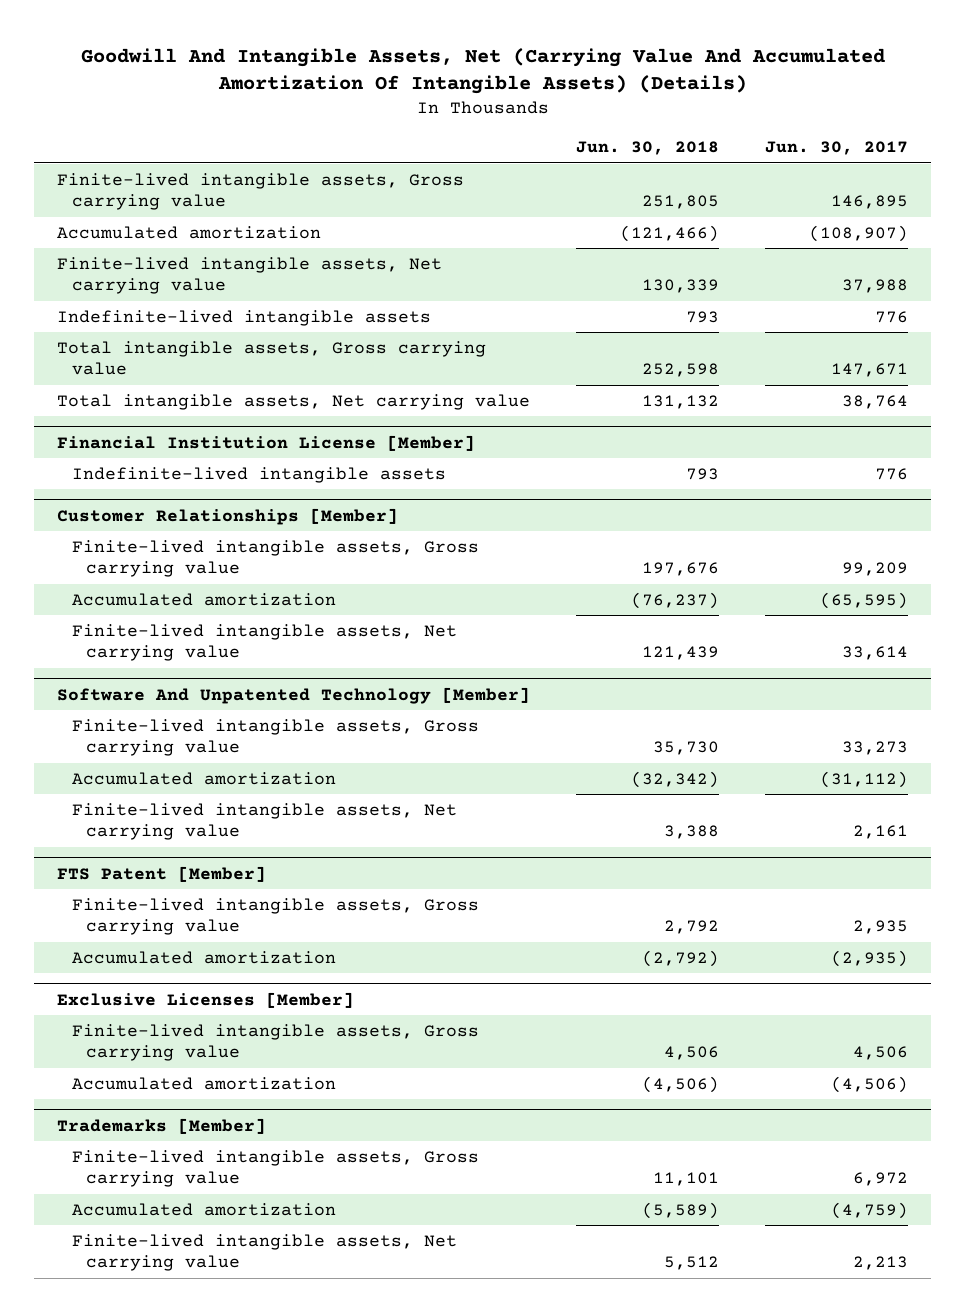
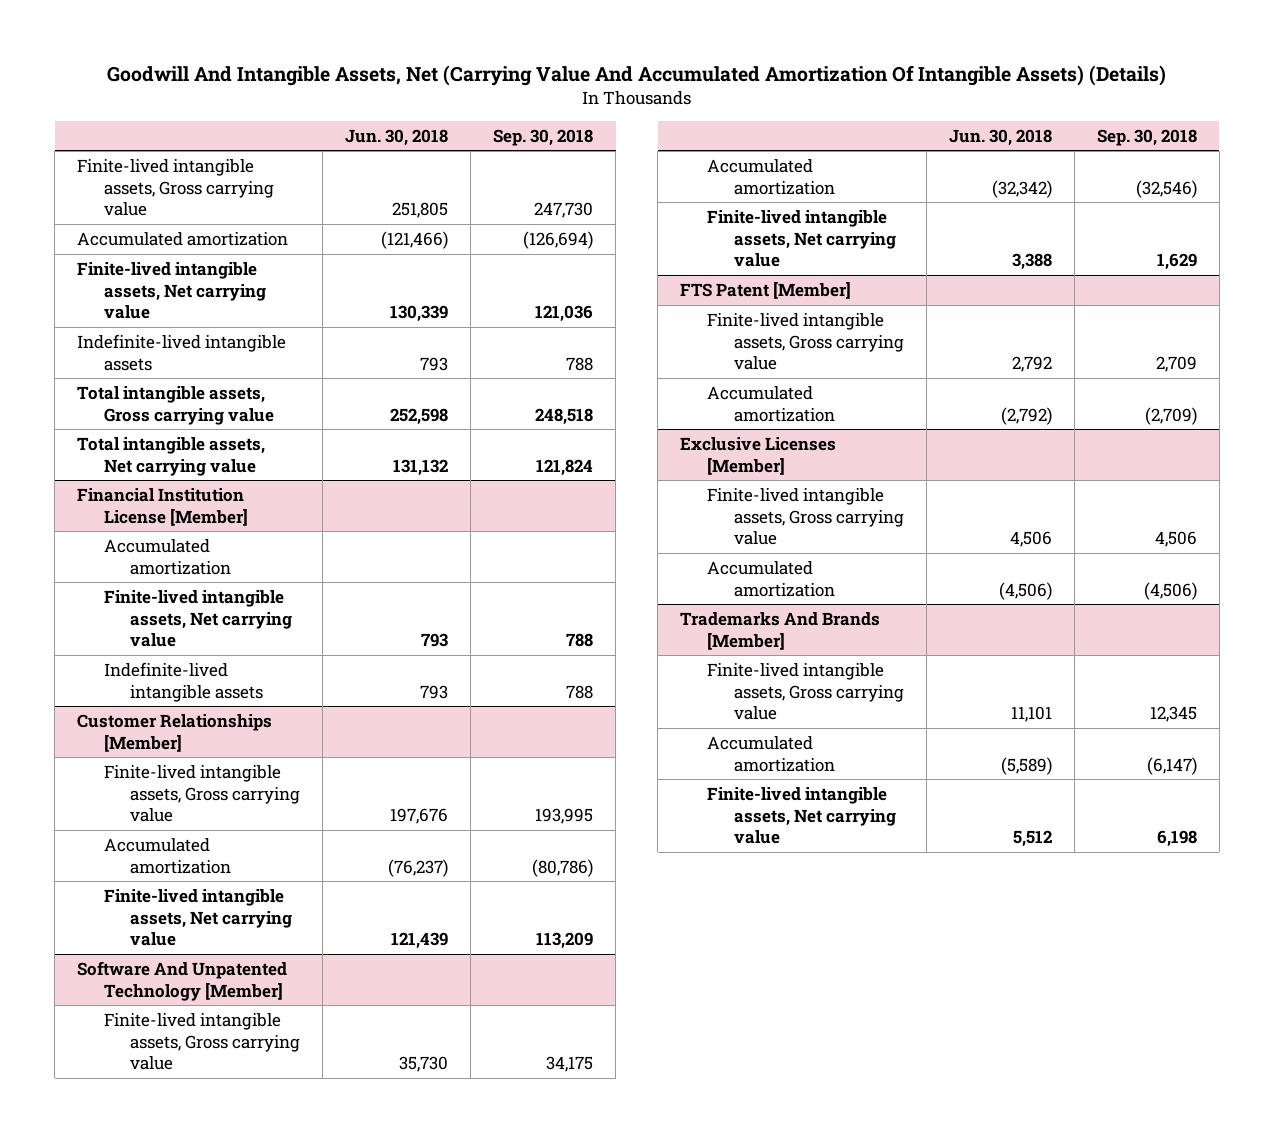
- | Jun. 30, 2018 | Jun. 30, 2017
+ | Jun. 30, 2018 | Sep. 30, 2018
@ Financial Institution License [Member]
+ Accumulated amortization
+ Finite-lived intangible assets, Net carrying value | 793 | 788
- Trademarks [Member]
+ Trademarks And Brands [Member]

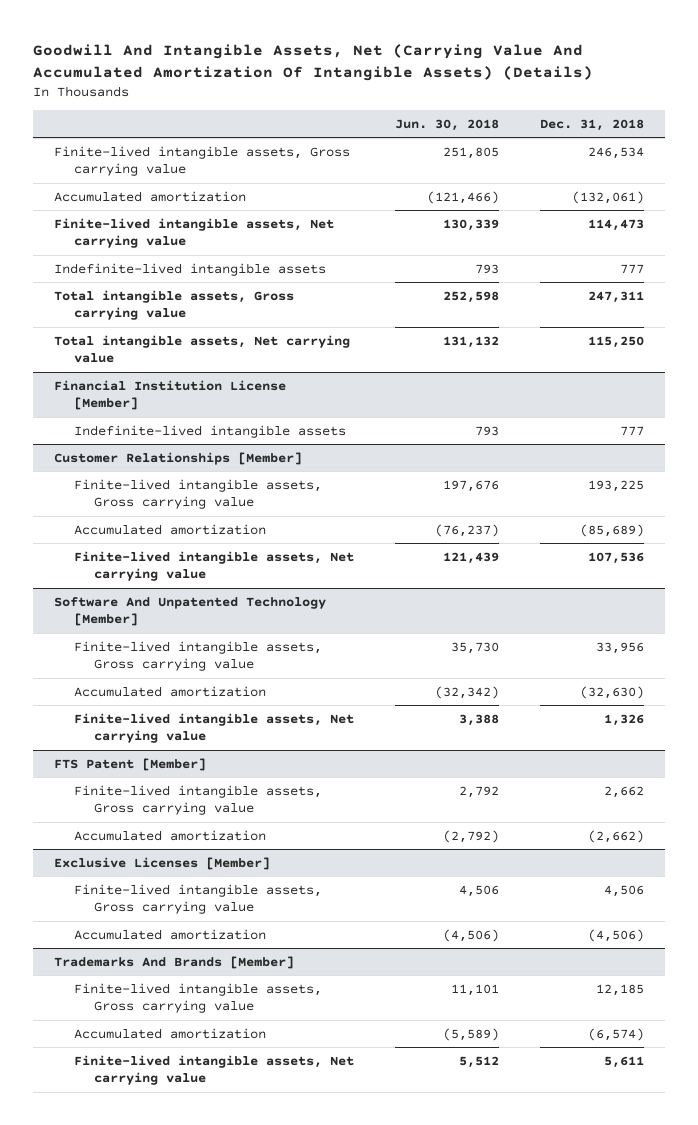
- | Jun. 30, 2018 | Sep. 30, 2018
+ | Jun. 30, 2018 | Dec. 31, 2018
@ Financial Institution License [Member]
- Accumulated amortization
- Finite-lived intangible assets, Net carrying value | 793 | 788

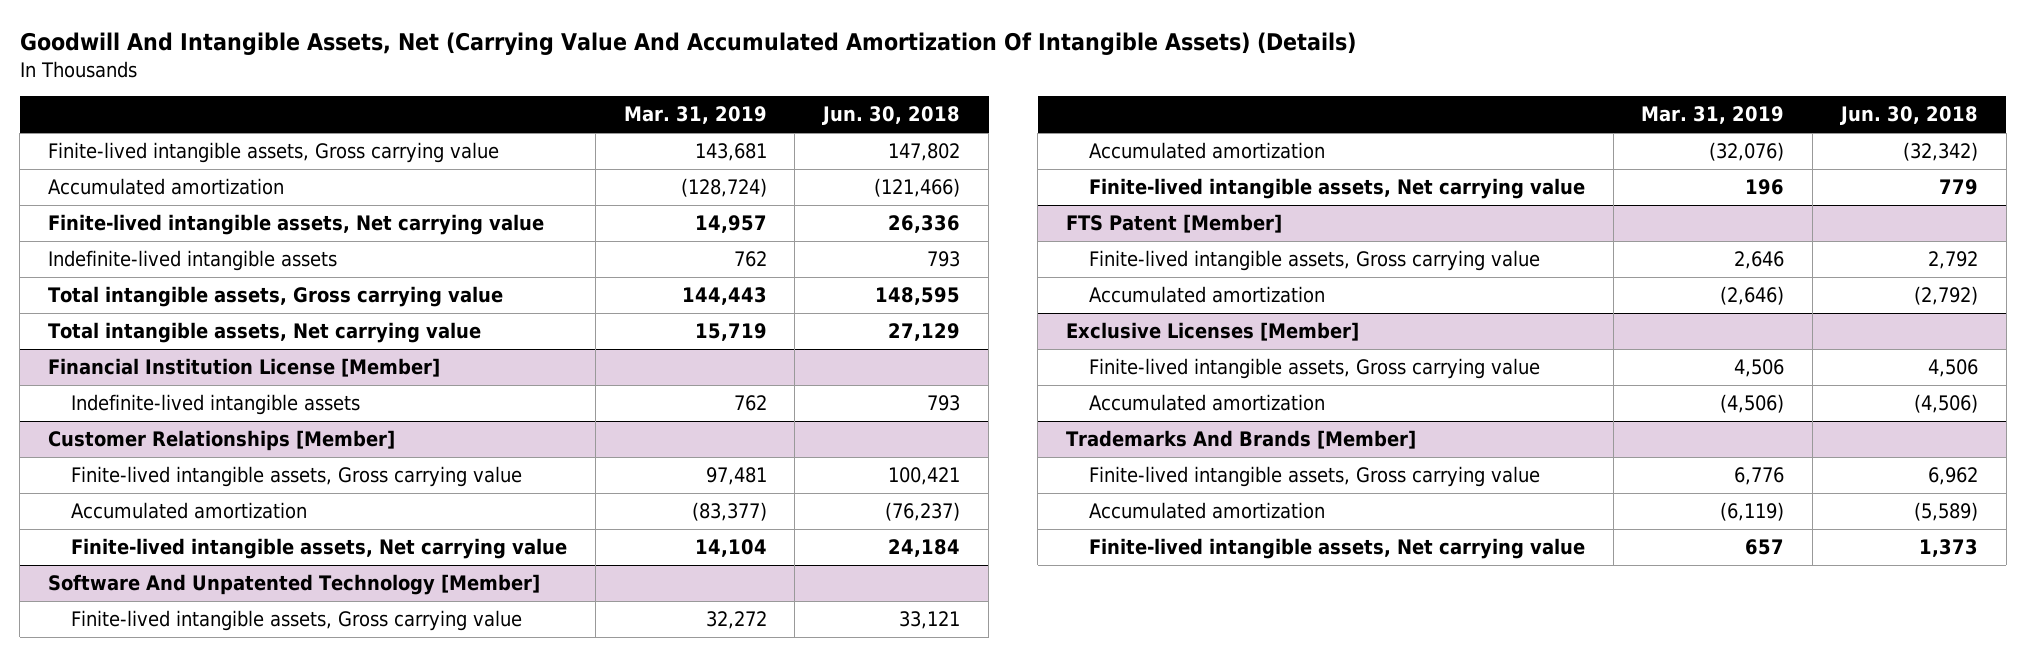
- | Jun. 30, 2018 | Dec. 31, 2018
+ | Mar. 31, 2019 | Jun. 30, 2018
- Finite-lived intangible assets, Gross carrying value | 251,805 | 246,534
+ Finite-lived intangible assets, Gross carrying value | 143,681 | 147,802
- Finite-lived intangible assets, Net carrying value | 130,339 | 114,473
+ Finite-lived intangible assets, Net carrying value | 14,957 | 26,336
- Total intangible assets, Gross carrying value | 252,598 | 247,311
- Total intangible assets, Net carrying value | 131,132 | 115,250
+ Total intangible assets, Gross carrying value | 144,443 | 148,595
+ Total intangible assets, Net carrying value | 15,719 | 27,129
@ Customer Relationships [Member]
- Finite-lived intangible assets, Gross carrying value | 197,676 | 193,225
+ Finite-lived intangible assets, Gross carrying value | 97,481 | 100,421
- Finite-lived intangible assets, Net carrying value | 121,439 | 107,536
+ Finite-lived intangible assets, Net carrying value | 14,104 | 24,184
@ Software And Unpatented Technology [Member]
- Finite-lived intangible assets, Gross carrying value | 35,730 | 33,956
+ Finite-lived intangible assets, Gross carrying value | 32,272 | 33,121
- Finite-lived intangible assets, Net carrying value | 3,388 | 1,326
+ Finite-lived intangible assets, Net carrying value | 196 | 779
@ Trademarks And Brands [Member]
- Finite-lived intangible assets, Gross carrying value | 11,101 | 12,185
+ Finite-lived intangible assets, Gross carrying value | 6,776 | 6,962
- Finite-lived intangible assets, Net carrying value | 5,512 | 5,611
+ Finite-lived intangible assets, Net carrying value | 657 | 1,373

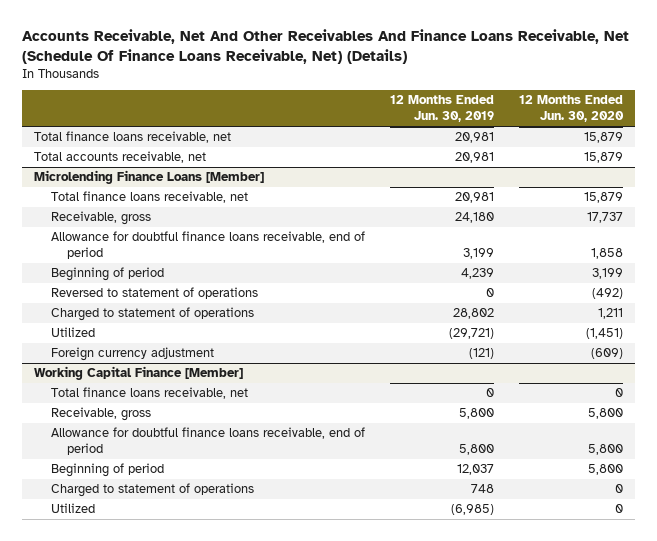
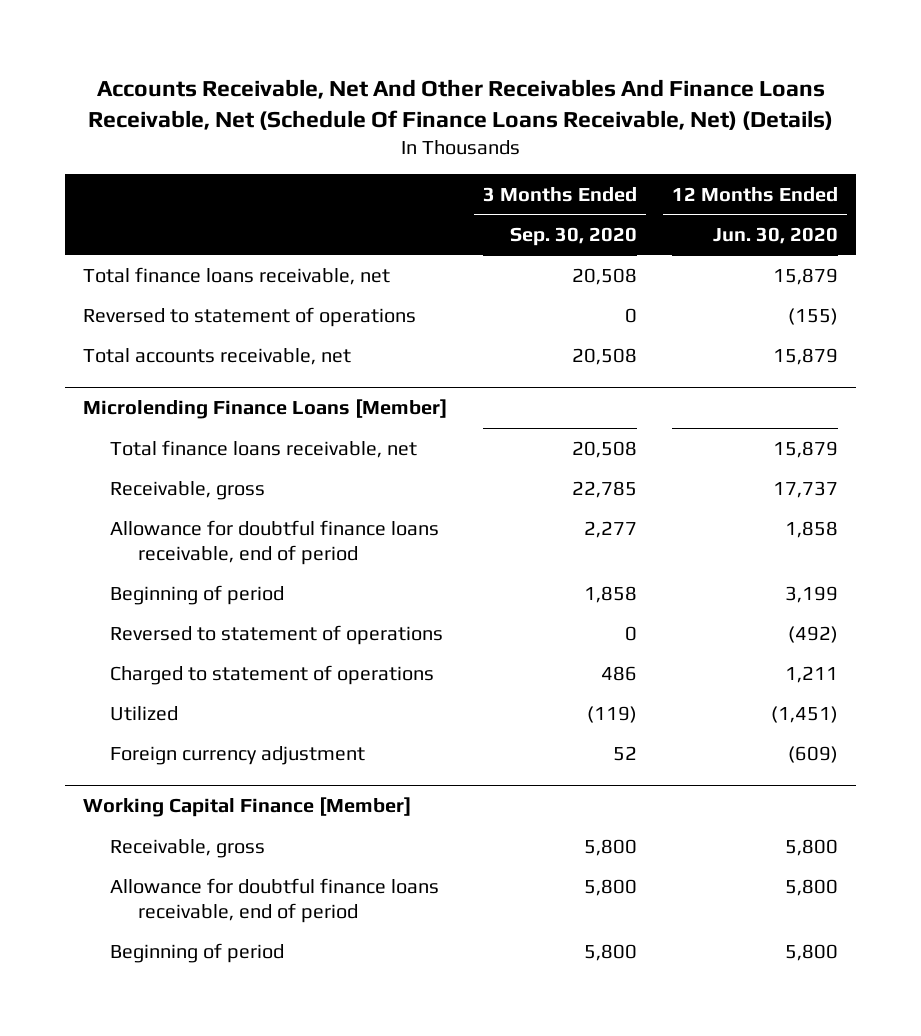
- | 12 Months Ended Jun. 30, 2019 | 12 Months Ended Jun. 30, 2020
+ | 3 Months Ended Sep. 30, 2020 | 12 Months Ended Jun. 30, 2020
+ Reversed to statement of operations | 0 | (155)
@ Working Capital Finance [Member]
- Total finance loans receivable, net | 0 | 0
- Charged to statement of operations | 748 | 0
- Utilized | (6,985) | 0

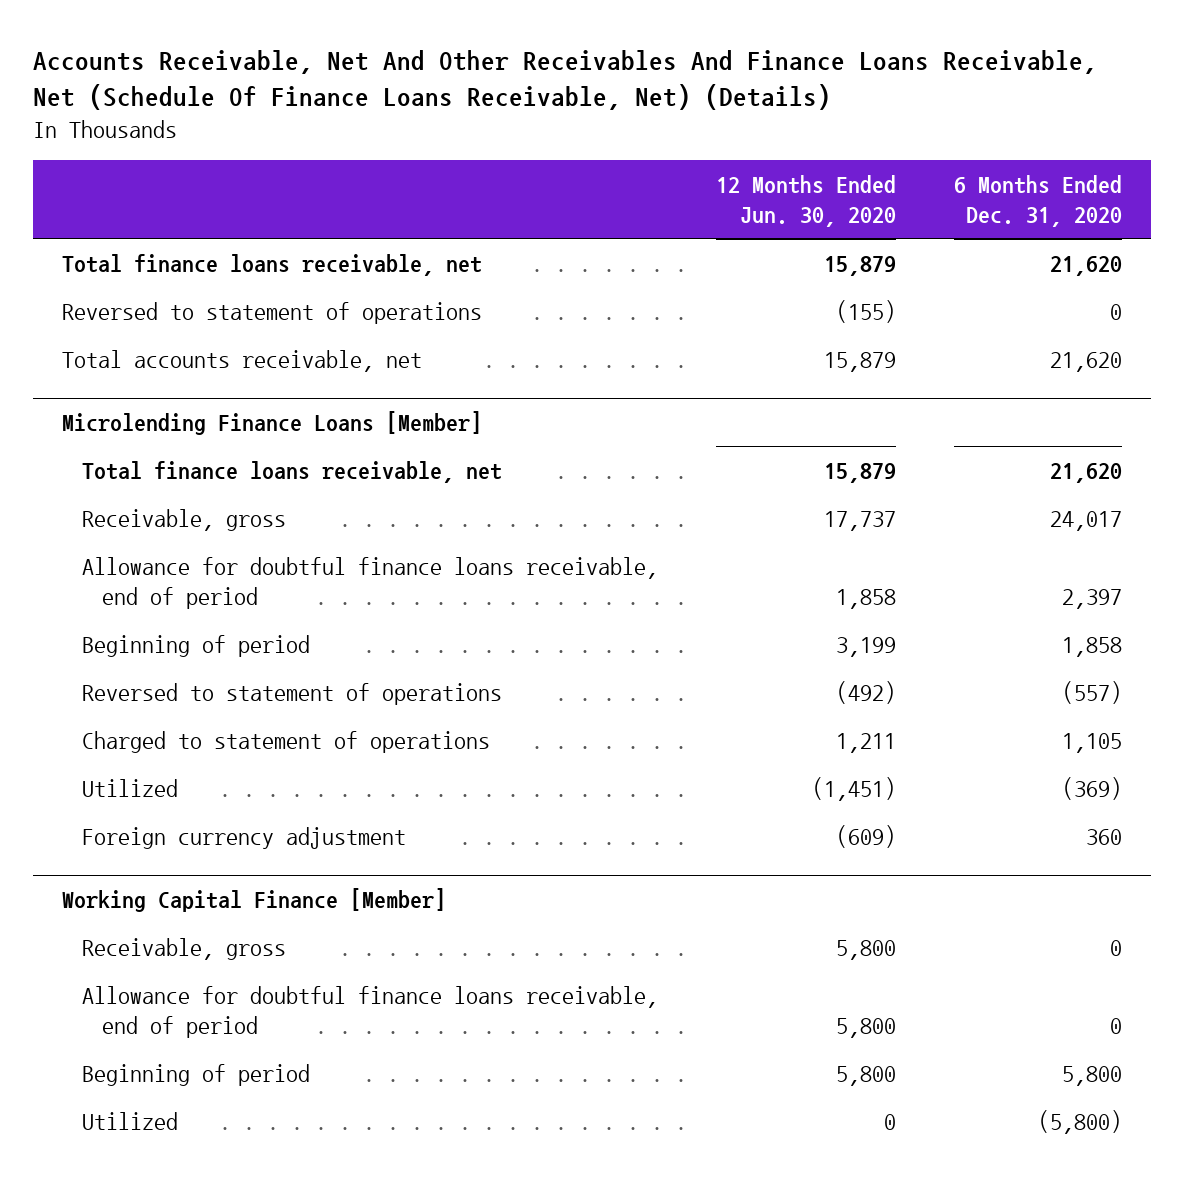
- | 3 Months Ended Sep. 30, 2020 | 12 Months Ended Jun. 30, 2020
+ | 12 Months Ended Jun. 30, 2020 | 6 Months Ended Dec. 31, 2020
@ Working Capital Finance [Member]
+ Utilized | 0 | (5,800)

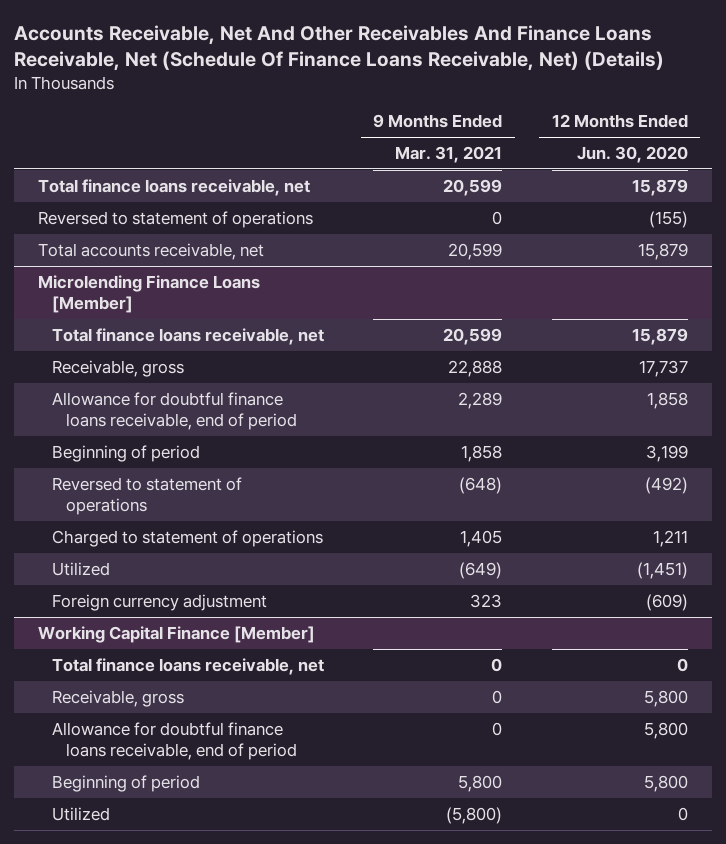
- | 12 Months Ended Jun. 30, 2020 | 6 Months Ended Dec. 31, 2020
+ | 9 Months Ended Mar. 31, 2021 | 12 Months Ended Jun. 30, 2020
@ Working Capital Finance [Member]
+ Total finance loans receivable, net | 0 | 0

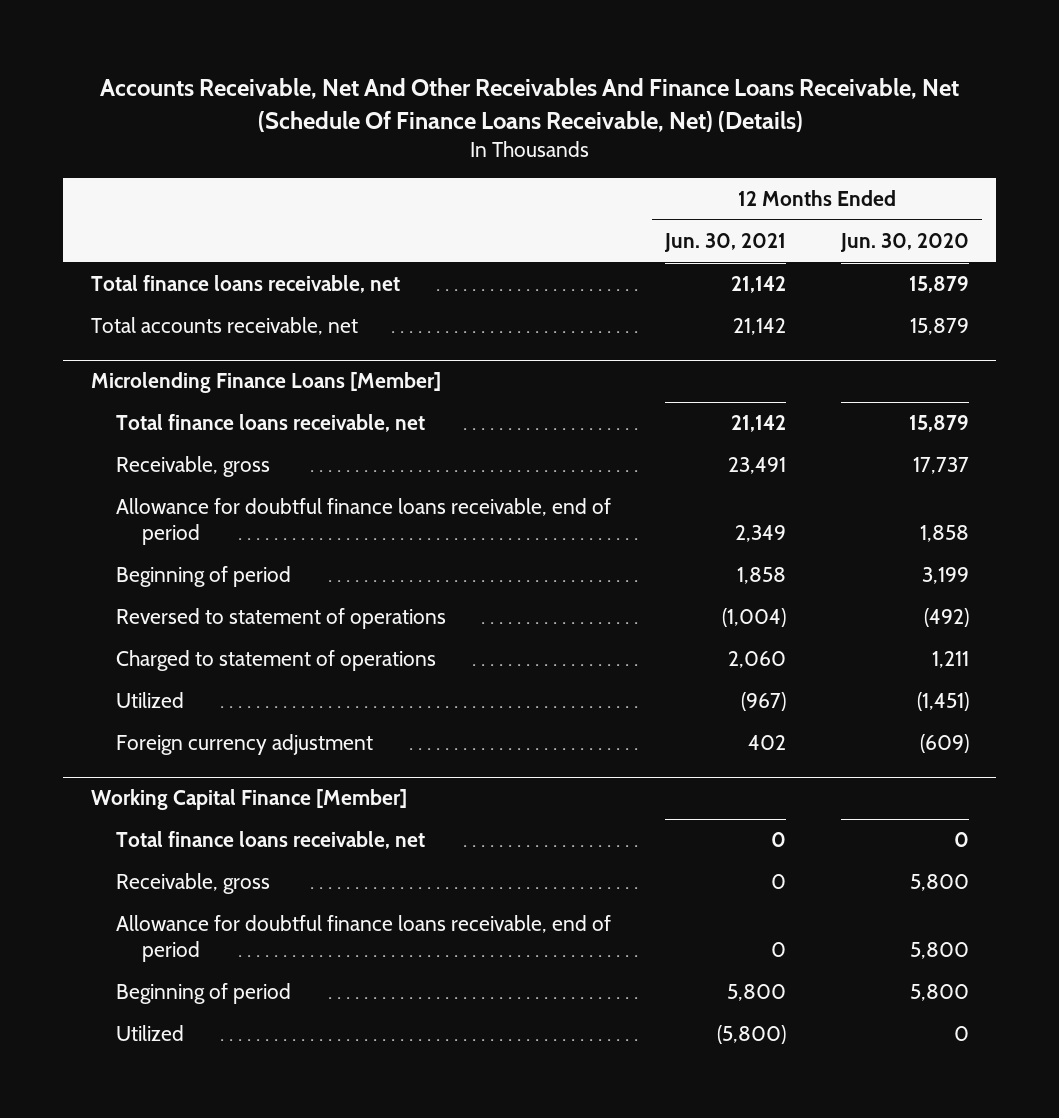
- | 9 Months Ended Mar. 31, 2021 | 12 Months Ended Jun. 30, 2020
+ | 12 Months Ended Jun. 30, 2021 | 12 Months Ended Jun. 30, 2020
- Reversed to statement of operations | 0 | (155)

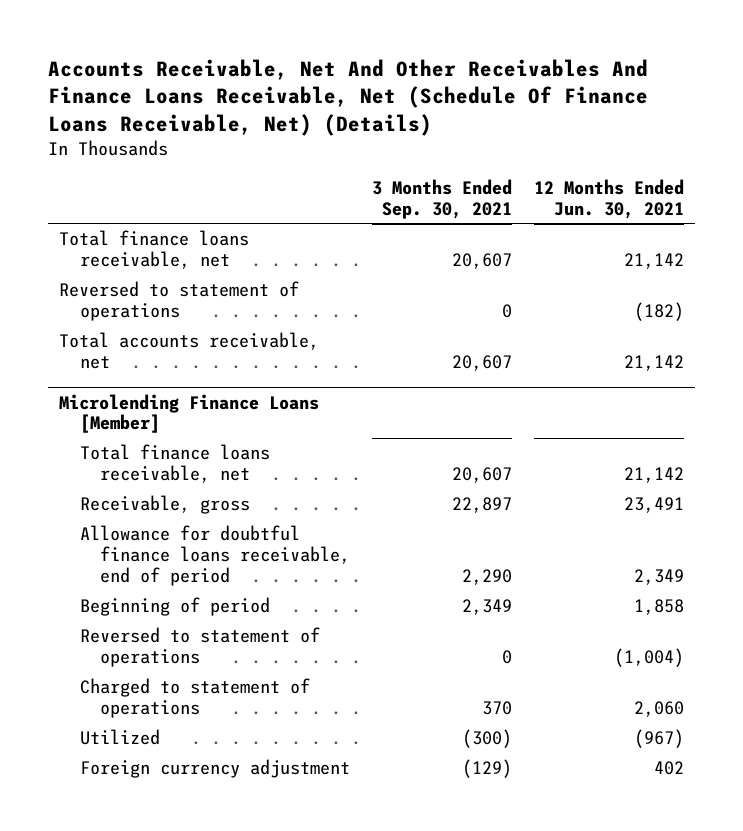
- | 12 Months Ended Jun. 30, 2021 | 12 Months Ended Jun. 30, 2020
+ | 3 Months Ended Sep. 30, 2021 | 12 Months Ended Jun. 30, 2021
+ Reversed to statement of operations | 0 | (182)
- Working Capital Finance [Member]
- Total finance loans receivable, net | 0 | 0
- Receivable, gross | 0 | 5,800
- Allowance for doubtful finance loans receivable, end of period | 0 | 5,800
- Beginning of period | 5,800 | 5,800
- Utilized | (5,800) | 0

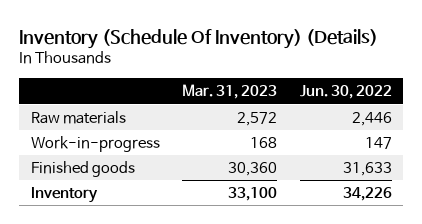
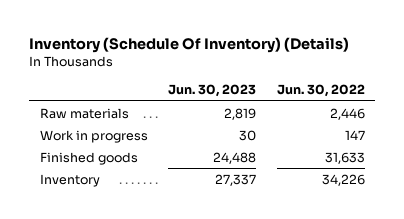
- | Mar. 31, 2023 | Jun. 30, 2022
+ | Jun. 30, 2023 | Jun. 30, 2022
- Work-in-progress | 168 | 147
+ Work in progress | 30 | 147

